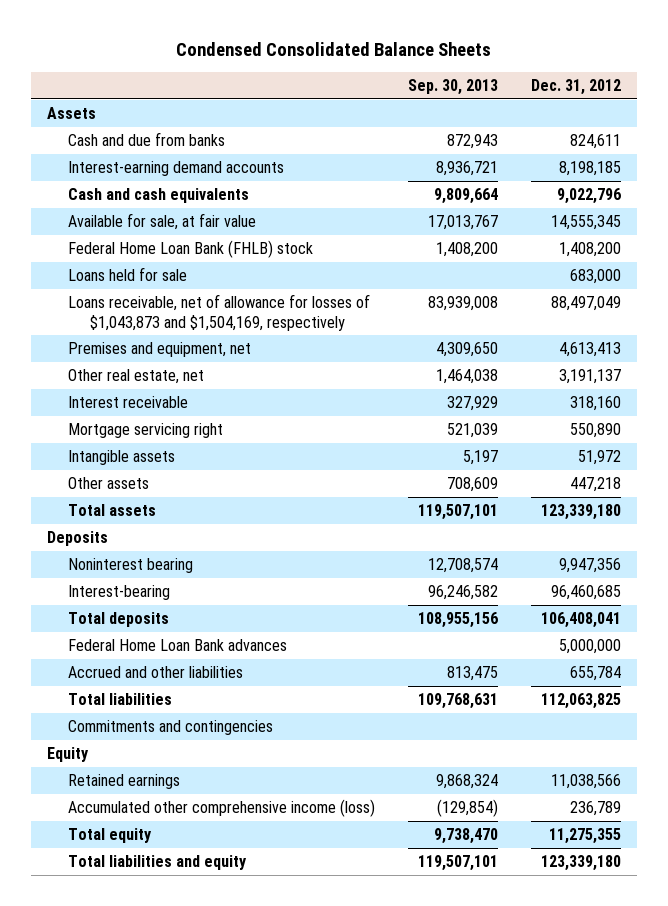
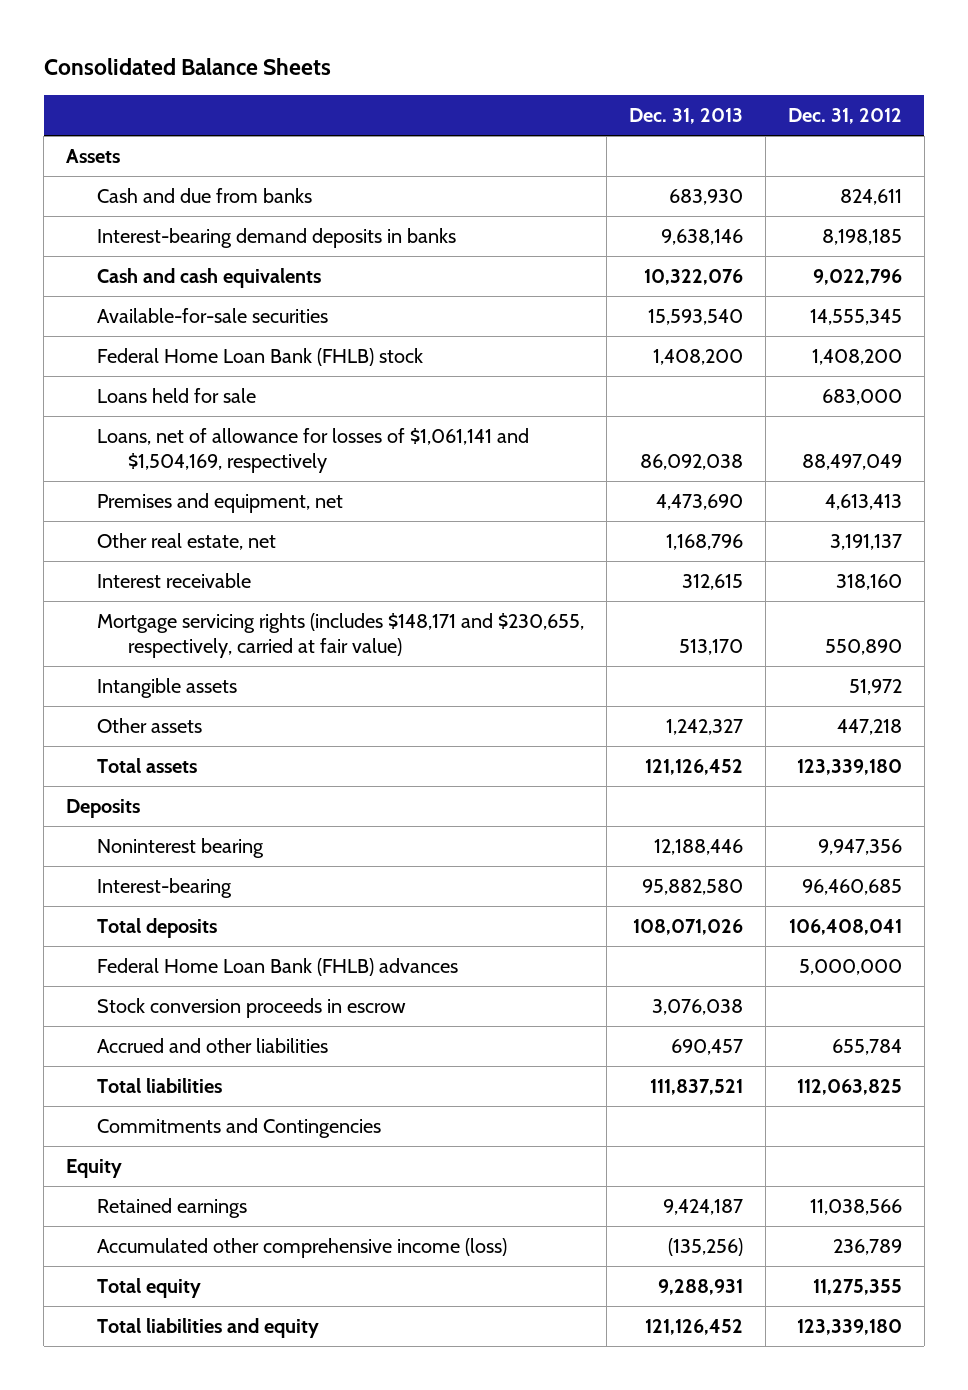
- Condensed Consolidated Balance Sheets
+ Consolidated Balance Sheets
- | Sep. 30, 2013 | Dec. 31, 2012
+ | Dec. 31, 2013 | Dec. 31, 2012
- Interest-earning demand accounts | 8,936,721 | 8,198,185
+ Interest-bearing demand deposits in banks | 9,638,146 | 8,198,185
- Available for sale, at fair value | 17,013,767 | 14,555,345
+ Available-for-sale securities | 15,593,540 | 14,555,345
- Loans receivable, net of allowance for losses of $1,043,873 and $1,504,169, respectively | 83,939,008 | 88,497,049
+ Loans, net of allowance for losses of $1,061,141 and $1,504,169, respectively | 86,092,038 | 88,497,049
- Mortgage servicing right | 521,039 | 550,890
+ Mortgage servicing rights (includes $148,171 and $230,655, respectively, carried at fair value) | 513,170 | 550,890
- Federal Home Loan Bank advances | | 5,000,000
+ Federal Home Loan Bank (FHLB) advances | | 5,000,000
+ Stock conversion proceeds in escrow | 3,076,038 |
- Commitments and contingencies
+ Commitments and Contingencies

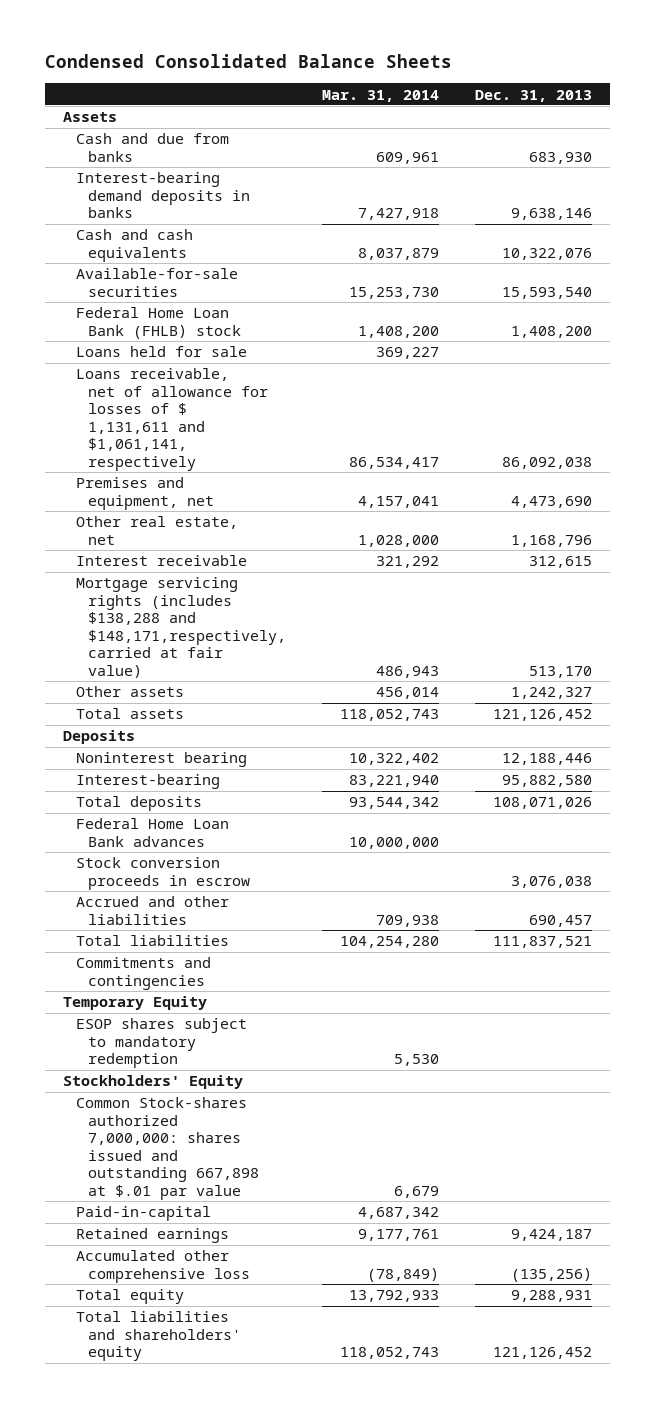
- Consolidated Balance Sheets
+ Condensed Consolidated Balance Sheets
- | Dec. 31, 2013 | Dec. 31, 2012
+ | Mar. 31, 2014 | Dec. 31, 2013
- Loans, net of allowance for losses of $1,061,141 and $1,504,169, respectively | 86,092,038 | 88,497,049
+ Loans receivable, net of allowance for losses of $ 1,131,611 and $1,061,141, respectively | 86,534,417 | 86,092,038
- Mortgage servicing rights (includes $148,171 and $230,655, respectively, carried at fair value) | 513,170 | 550,890
- Intangible assets | | 51,972
+ Mortgage servicing rights (includes $138,288 and $148,171,respectively, carried at fair value) | 486,943 | 513,170
- Federal Home Loan Bank (FHLB) advances | | 5,000,000
+ Federal Home Loan Bank advances | 10,000,000 |
- Commitments and Contingencies
- Equity
+ Commitments and contingencies
+ Temporary Equity
+ ESOP shares subject to mandatory redemption | 5,530 |
+ Stockholders' Equity
+ Common Stock-shares authorized 7,000,000: shares issued and outstanding 667,898 at $.01 par value | 6,679 |
+ Paid-in-capital | 4,687,342 |
- Accumulated other comprehensive income (loss) | (135,256) | 236,789
+ Accumulated other comprehensive loss | (78,849) | (135,256)
- Total liabilities and equity | 121,126,452 | 123,339,180
+ Total liabilities and shareholders' equity | 118,052,743 | 121,126,452

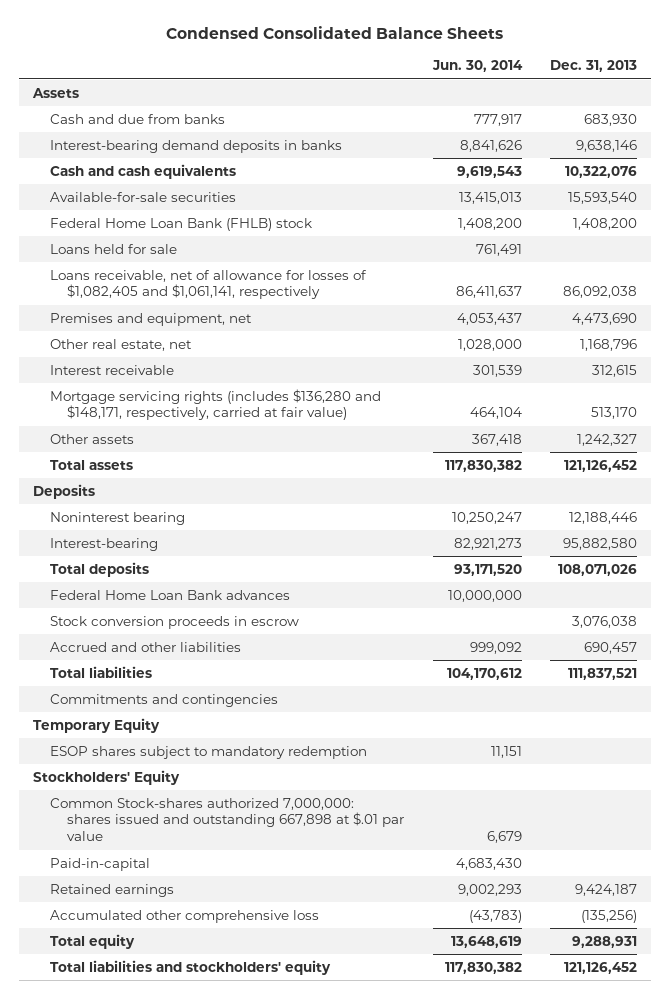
- | Mar. 31, 2014 | Dec. 31, 2013
+ | Jun. 30, 2014 | Dec. 31, 2013
- Loans receivable, net of allowance for losses of $ 1,131,611 and $1,061,141, respectively | 86,534,417 | 86,092,038
+ Loans receivable, net of allowance for losses of $1,082,405 and $1,061,141, respectively | 86,411,637 | 86,092,038
- Mortgage servicing rights (includes $138,288 and $148,171,respectively, carried at fair value) | 486,943 | 513,170
+ Mortgage servicing rights (includes $136,280 and $148,171, respectively, carried at fair value) | 464,104 | 513,170
- Total liabilities and shareholders' equity | 118,052,743 | 121,126,452
+ Total liabilities and stockholders' equity | 117,830,382 | 121,126,452

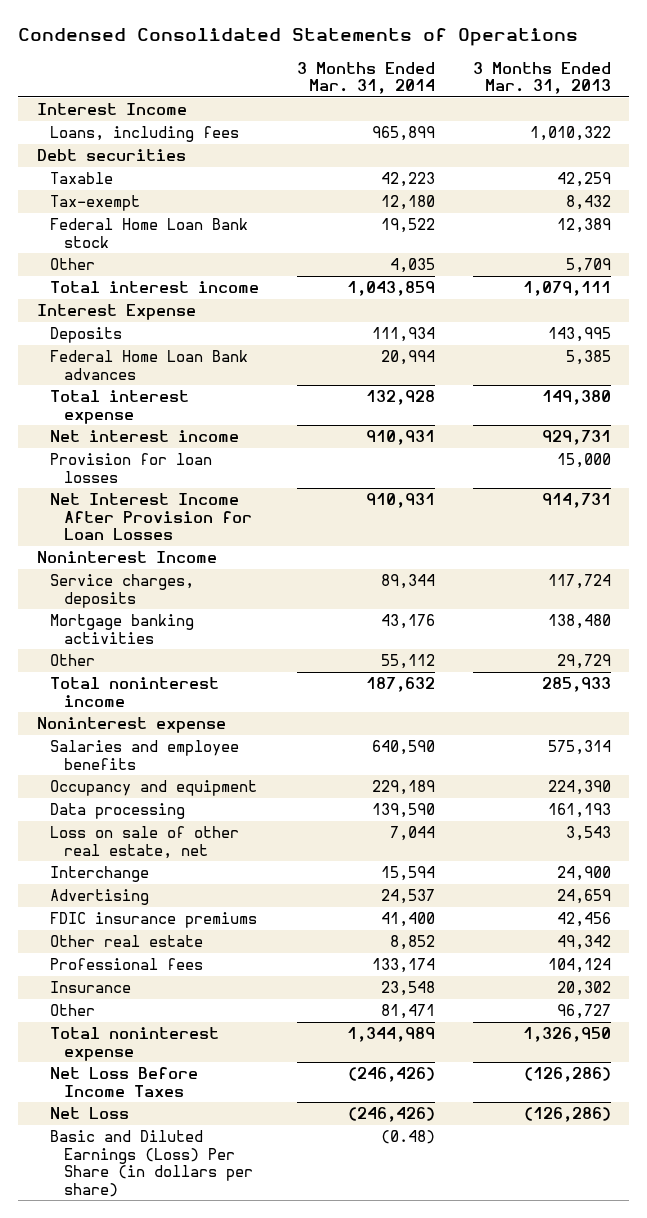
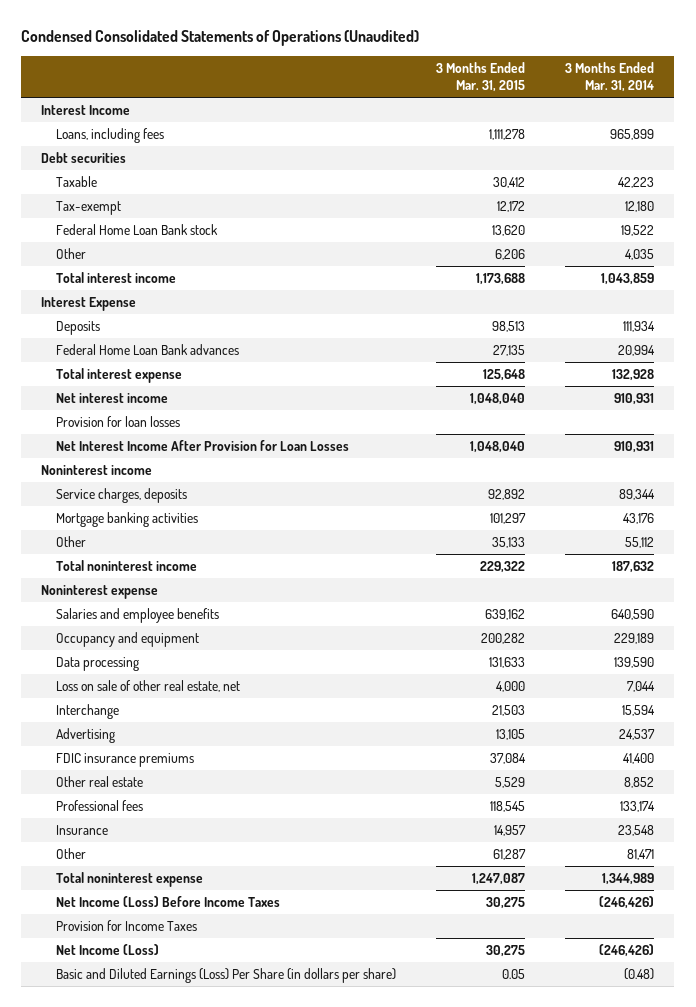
- Condensed Consolidated Statements of Operations
+ Condensed Consolidated Statements of Operations (Unaudited)
- | 3 Months Ended Mar. 31, 2014 | 3 Months Ended Mar. 31, 2013
+ | 3 Months Ended Mar. 31, 2015 | 3 Months Ended Mar. 31, 2014
- Noninterest Income
+ Noninterest income
- Net Loss Before Income Taxes | (246,426) | (126,286)
- Net Loss | (246,426) | (126,286)
+ Net Income (Loss) Before Income Taxes | 30,275 | (246,426)
+ Provision for Income Taxes
+ Net Income (Loss) | 30,275 | (246,426)

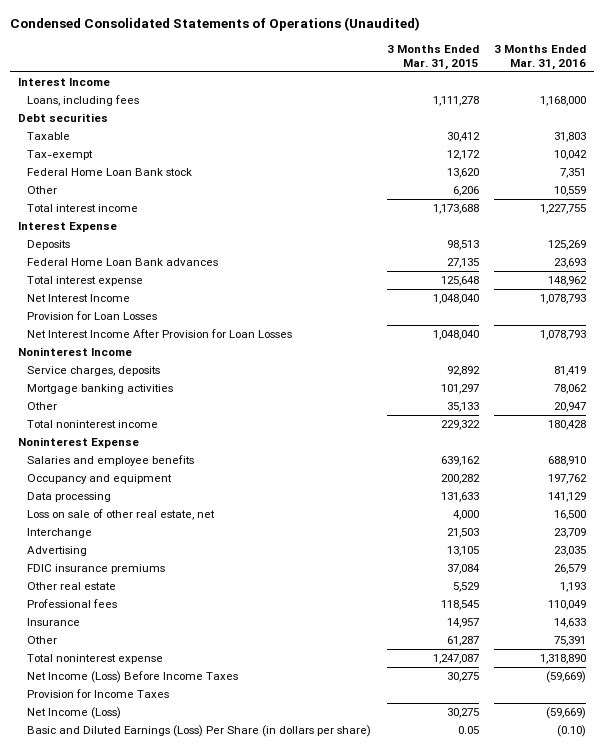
- | 3 Months Ended Mar. 31, 2015 | 3 Months Ended Mar. 31, 2014
+ | 3 Months Ended Mar. 31, 2015 | 3 Months Ended Mar. 31, 2016
- Net interest income | 1,048,040 | 910,931
- Provision for loan losses
+ Net Interest Income | 1,048,040 | 1,078,793
+ Provision for Loan Losses
- Noninterest income
+ Noninterest Income
- Noninterest expense
+ Noninterest Expense

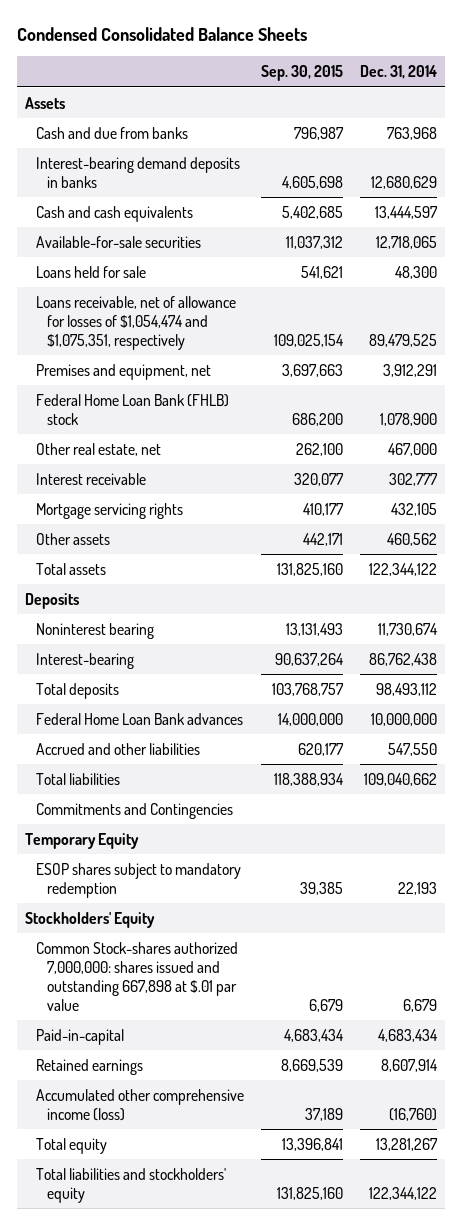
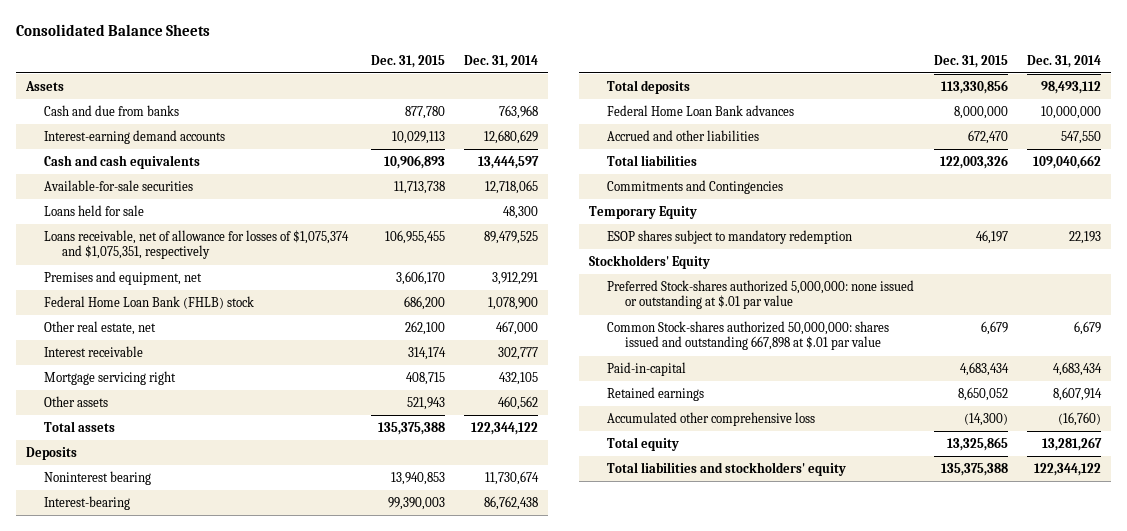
- Condensed Consolidated Balance Sheets
+ Consolidated Balance Sheets
- | Sep. 30, 2015 | Dec. 31, 2014
+ | Dec. 31, 2015 | Dec. 31, 2014
- Interest-bearing demand deposits in banks | 4,605,698 | 12,680,629
+ Interest-earning demand accounts | 10,029,113 | 12,680,629
- Loans receivable, net of allowance for losses of $1,054,474 and $1,075,351, respectively | 109,025,154 | 89,479,525
+ Loans receivable, net of allowance for losses of $1,075,374 and $1,075,351, respectively | 106,955,455 | 89,479,525
- Mortgage servicing rights | 410,177 | 432,105
+ Mortgage servicing right | 408,715 | 432,105
- Common Stock-shares authorized 7,000,000: shares issued and outstanding 667,898 at $.01 par value | 6,679 | 6,679
+ Preferred Stock-shares authorized 5,000,000: none issued or outstanding at $.01 par value
+ Common Stock-shares authorized 50,000,000: shares issued and outstanding 667,898 at $.01 par value | 6,679 | 6,679
- Accumulated other comprehensive income (loss) | 37,189 | (16,760)
+ Accumulated other comprehensive loss | (14,300) | (16,760)

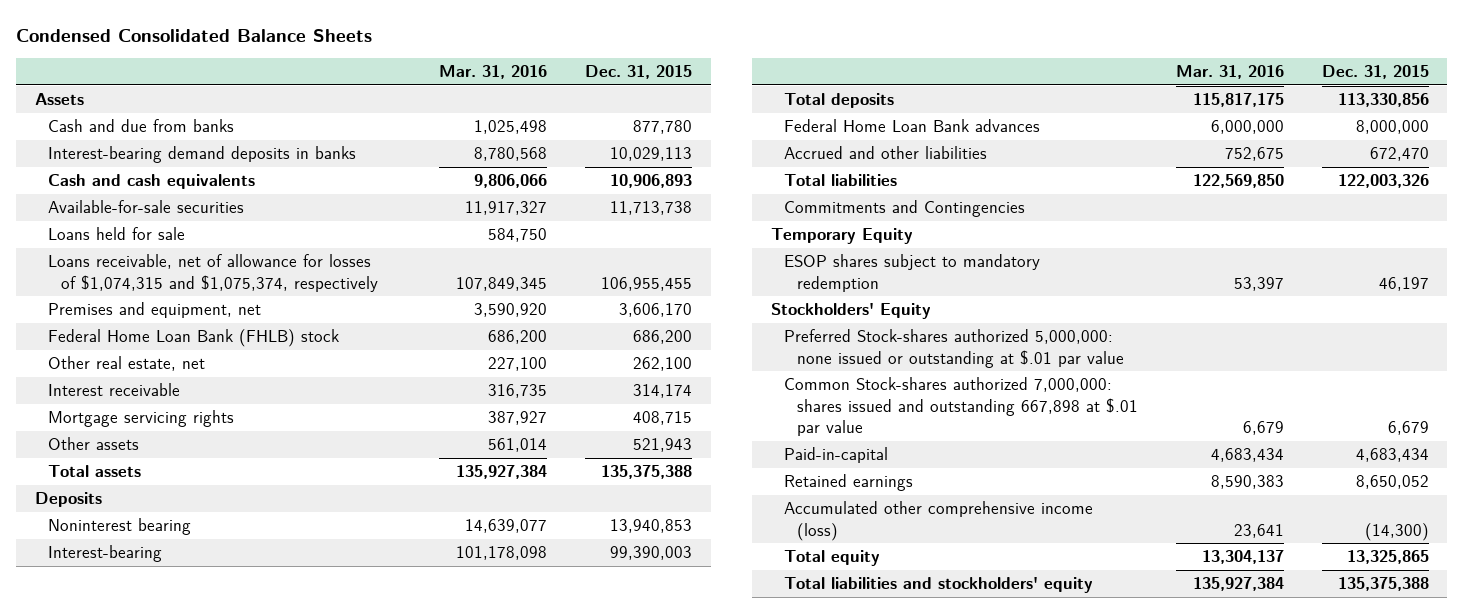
- Consolidated Balance Sheets
+ Condensed Consolidated Balance Sheets
- | Dec. 31, 2015 | Dec. 31, 2014
+ | Mar. 31, 2016 | Dec. 31, 2015
- Interest-earning demand accounts | 10,029,113 | 12,680,629
+ Interest-bearing demand deposits in banks | 8,780,568 | 10,029,113
- Loans receivable, net of allowance for losses of $1,075,374 and $1,075,351, respectively | 106,955,455 | 89,479,525
+ Loans receivable, net of allowance for losses of $1,074,315 and $1,075,374, respectively | 107,849,345 | 106,955,455
- Mortgage servicing right | 408,715 | 432,105
+ Mortgage servicing rights | 387,927 | 408,715
- Common Stock-shares authorized 50,000,000: shares issued and outstanding 667,898 at $.01 par value | 6,679 | 6,679
+ Common Stock-shares authorized 7,000,000: shares issued and outstanding 667,898 at $.01 par value | 6,679 | 6,679
- Accumulated other comprehensive loss | (14,300) | (16,760)
+ Accumulated other comprehensive income (loss) | 23,641 | (14,300)

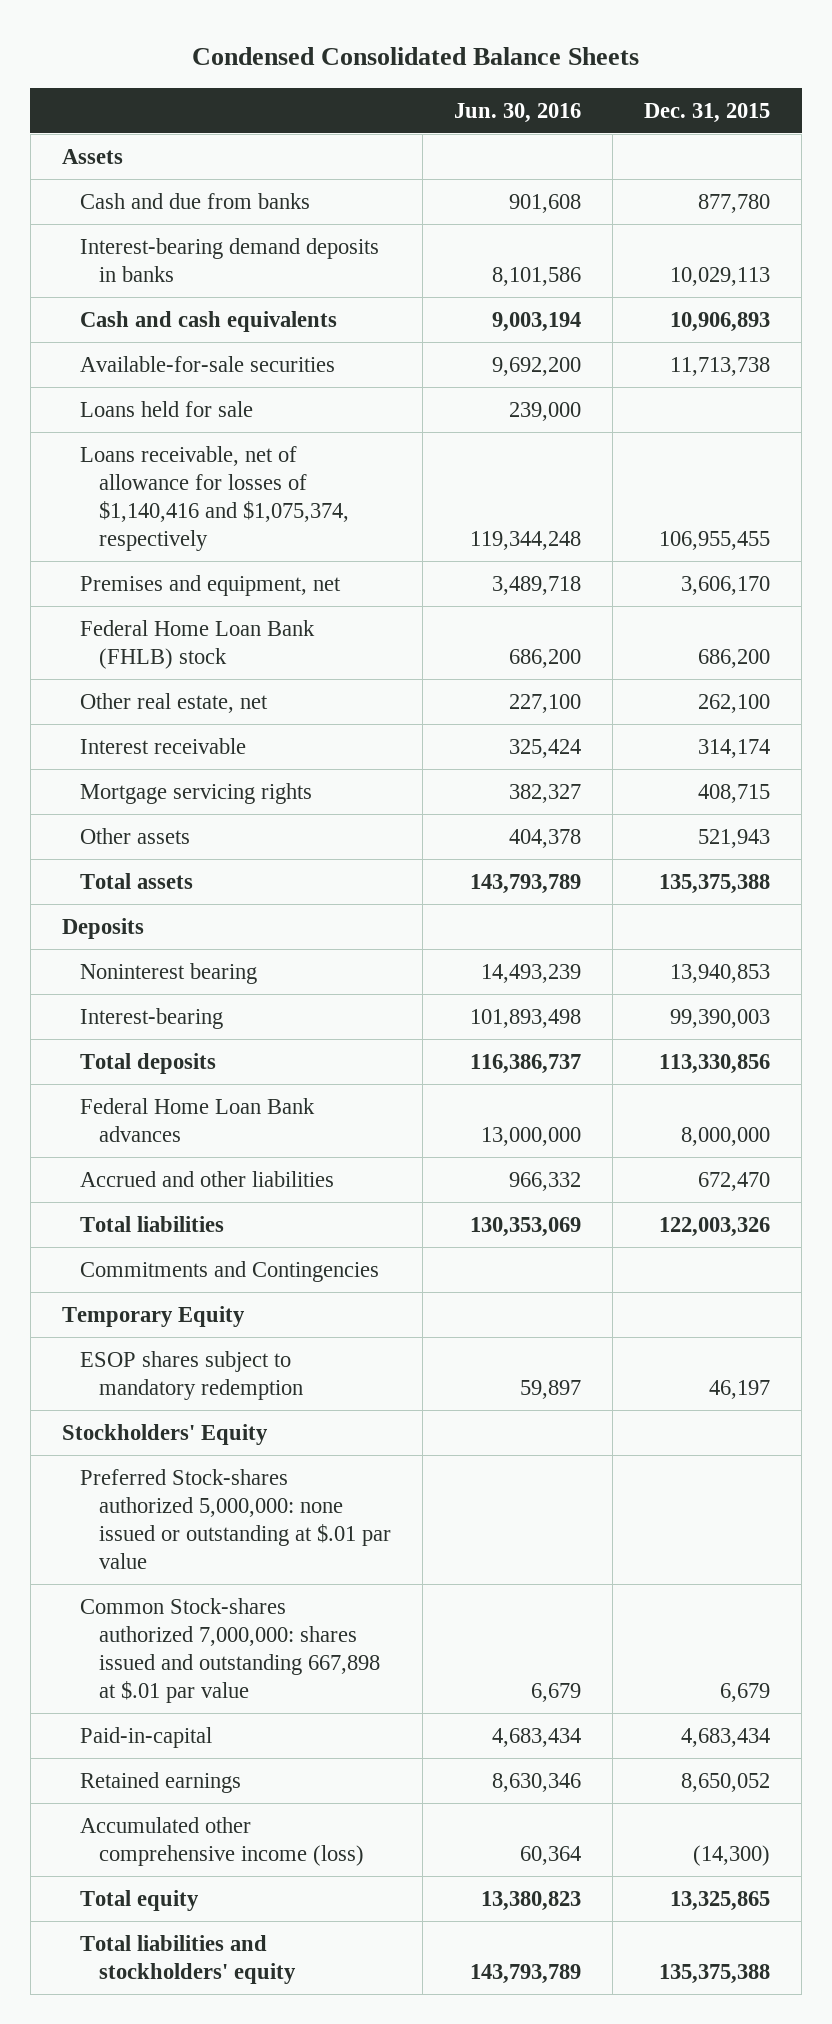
- | Mar. 31, 2016 | Dec. 31, 2015
+ | Jun. 30, 2016 | Dec. 31, 2015
- Loans receivable, net of allowance for losses of $1,074,315 and $1,075,374, respectively | 107,849,345 | 106,955,455
+ Loans receivable, net of allowance for losses of $1,140,416 and $1,075,374, respectively | 119,344,248 | 106,955,455

